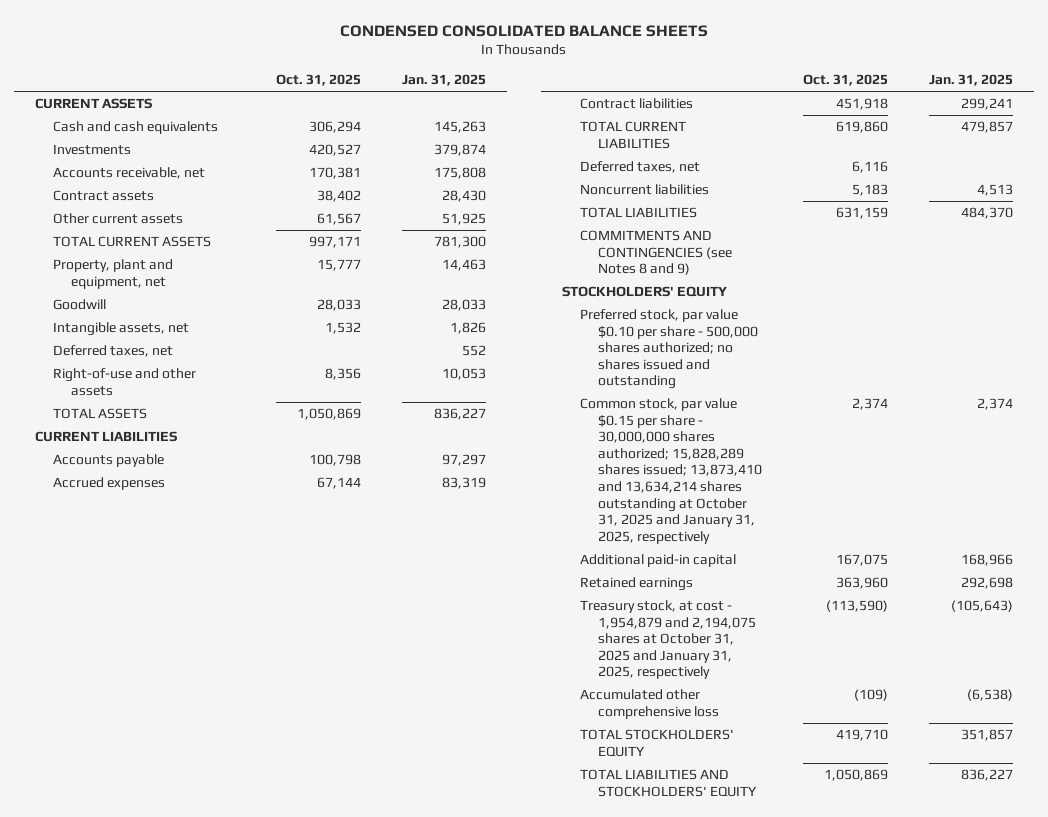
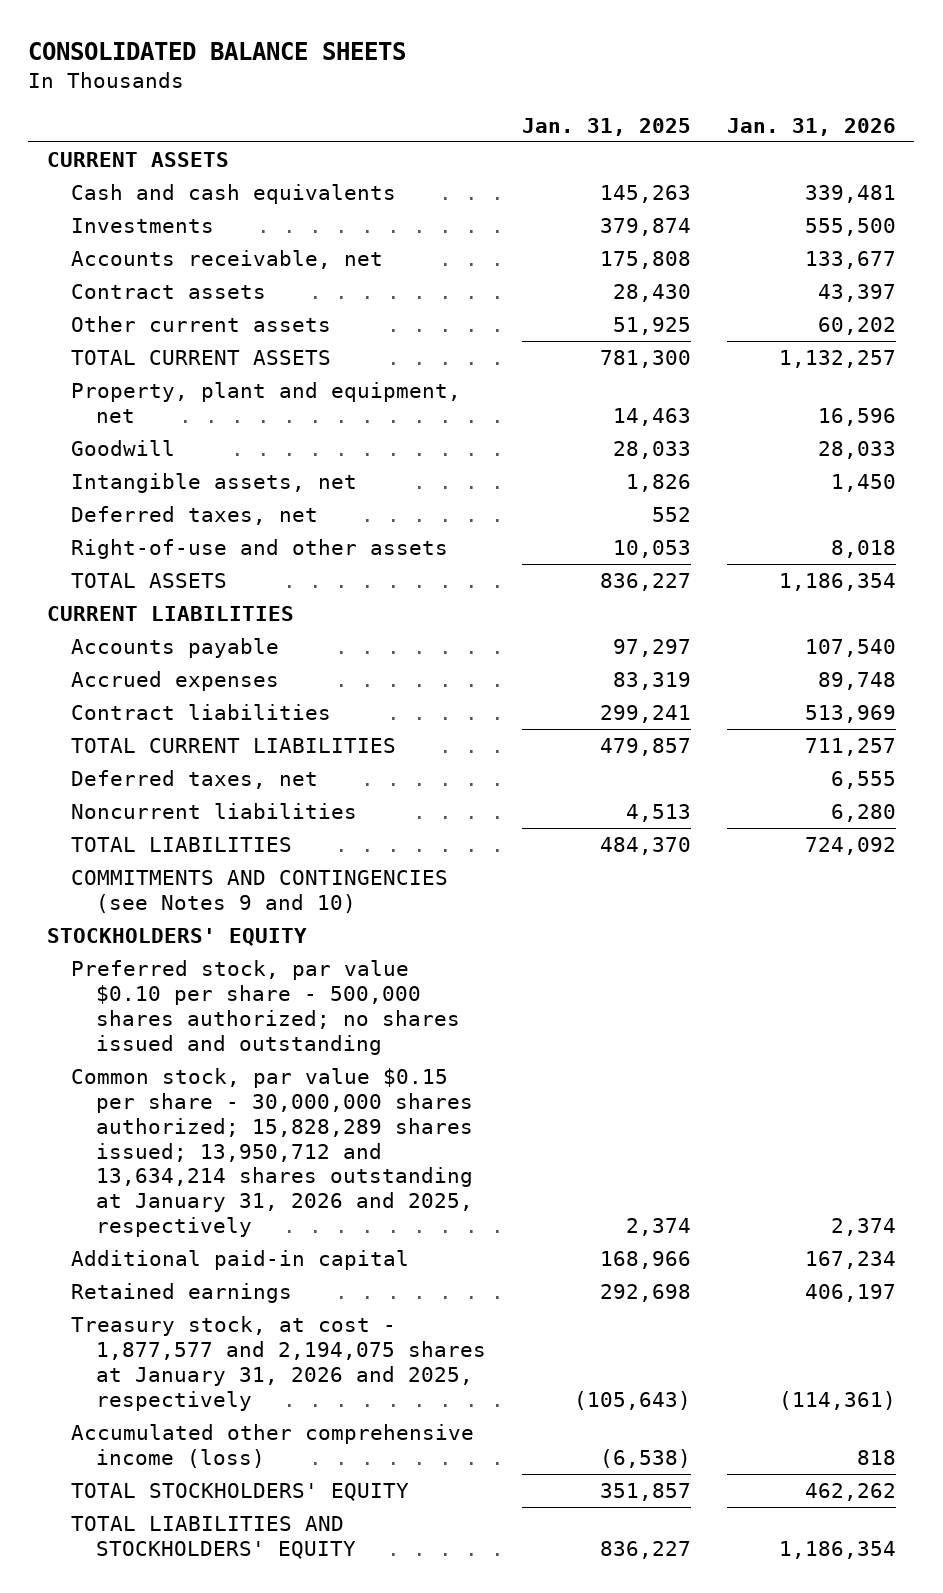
- CONDENSED CONSOLIDATED BALANCE SHEETS
+ CONSOLIDATED BALANCE SHEETS
- | Oct. 31, 2025 | Jan. 31, 2025
+ | Jan. 31, 2025 | Jan. 31, 2026
- COMMITMENTS AND CONTINGENCIES (see Notes 8 and 9)
+ COMMITMENTS AND CONTINGENCIES (see Notes 9 and 10)
- Common stock, par value $0.15 per share - 30,000,000 shares authorized; 15,828,289 shares issued; 13,873,410 and 13,634,214 shares outstanding at October 31, 2025 and January 31, 2025, respectively | 2,374 | 2,374
+ Common stock, par value $0.15 per share - 30,000,000 shares authorized; 15,828,289 shares issued; 13,950,712 and 13,634,214 shares outstanding at January 31, 2026 and 2025, respectively | 2,374 | 2,374
- Treasury stock, at cost - 1,954,879 and 2,194,075 shares at October 31, 2025 and January 31, 2025, respectively | (113,590) | (105,643)
- Accumulated other comprehensive loss | (109) | (6,538)
+ Treasury stock, at cost - 1,877,577 and 2,194,075 shares at January 31, 2026 and 2025, respectively | (105,643) | (114,361)
+ Accumulated other comprehensive income (loss) | (6,538) | 818

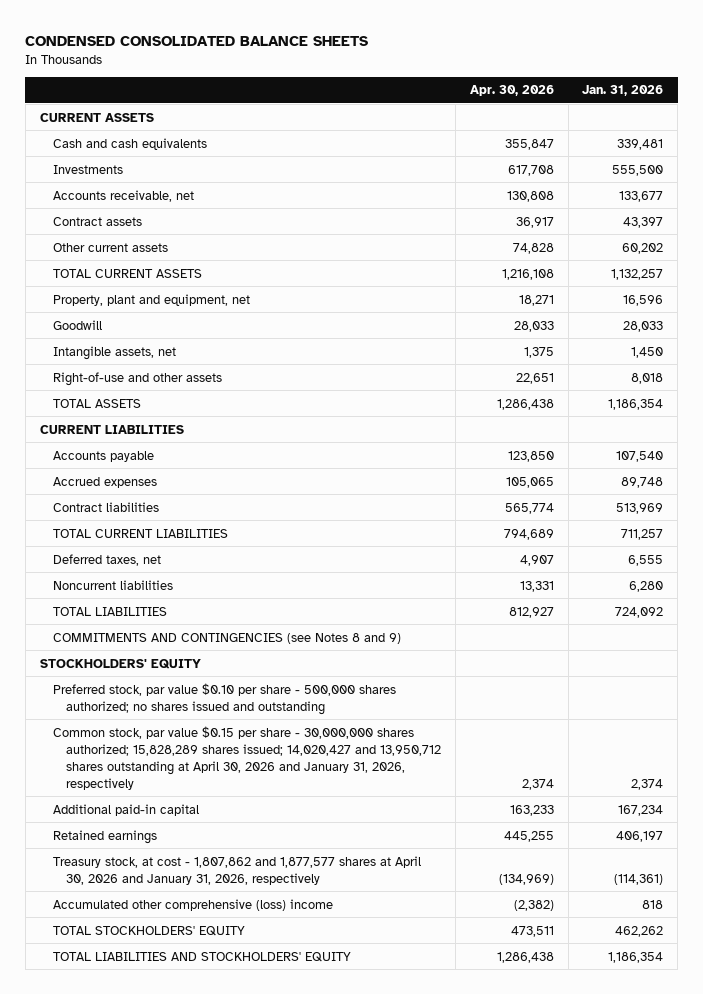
- CONSOLIDATED BALANCE SHEETS
+ CONDENSED CONSOLIDATED BALANCE SHEETS
- | Jan. 31, 2025 | Jan. 31, 2026
+ | Apr. 30, 2026 | Jan. 31, 2026
- Deferred taxes, net | 552 |
- COMMITMENTS AND CONTINGENCIES (see Notes 9 and 10)
+ COMMITMENTS AND CONTINGENCIES (see Notes 8 and 9)
- Common stock, par value $0.15 per share - 30,000,000 shares authorized; 15,828,289 shares issued; 13,950,712 and 13,634,214 shares outstanding at January 31, 2026 and 2025, respectively | 2,374 | 2,374
+ Common stock, par value $0.15 per share - 30,000,000 shares authorized; 15,828,289 shares issued; 14,020,427 and 13,950,712 shares outstanding at April 30, 2026 and January 31, 2026, respectively | 2,374 | 2,374
- Treasury stock, at cost - 1,877,577 and 2,194,075 shares at January 31, 2026 and 2025, respectively | (105,643) | (114,361)
- Accumulated other comprehensive income (loss) | (6,538) | 818
+ Treasury stock, at cost - 1,807,862 and 1,877,577 shares at April 30, 2026 and January 31, 2026, respectively | (134,969) | (114,361)
+ Accumulated other comprehensive (loss) income | (2,382) | 818

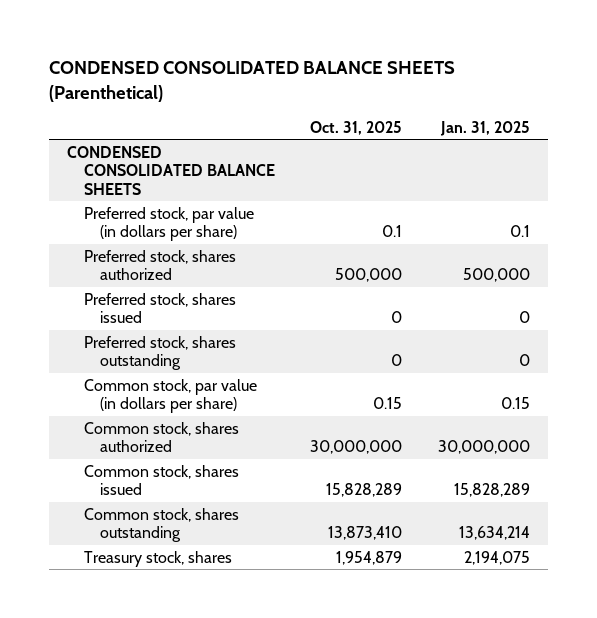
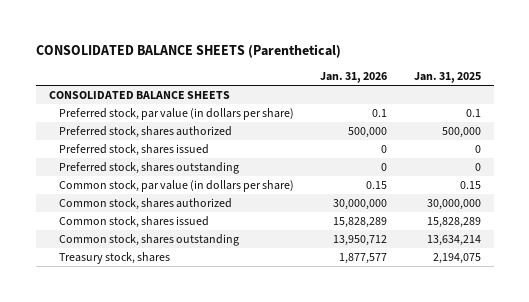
- CONDENSED CONSOLIDATED BALANCE SHEETS (Parenthetical)
+ CONSOLIDATED BALANCE SHEETS (Parenthetical)
- | Oct. 31, 2025 | Jan. 31, 2025
+ | Jan. 31, 2026 | Jan. 31, 2025
- CONDENSED CONSOLIDATED BALANCE SHEETS
+ CONSOLIDATED BALANCE SHEETS

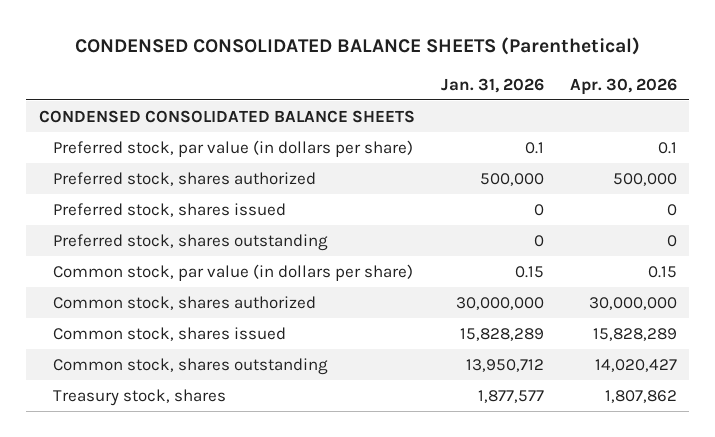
- CONSOLIDATED BALANCE SHEETS (Parenthetical)
+ CONDENSED CONSOLIDATED BALANCE SHEETS (Parenthetical)
- | Jan. 31, 2026 | Jan. 31, 2025
+ | Jan. 31, 2026 | Apr. 30, 2026
- CONSOLIDATED BALANCE SHEETS
+ CONDENSED CONSOLIDATED BALANCE SHEETS

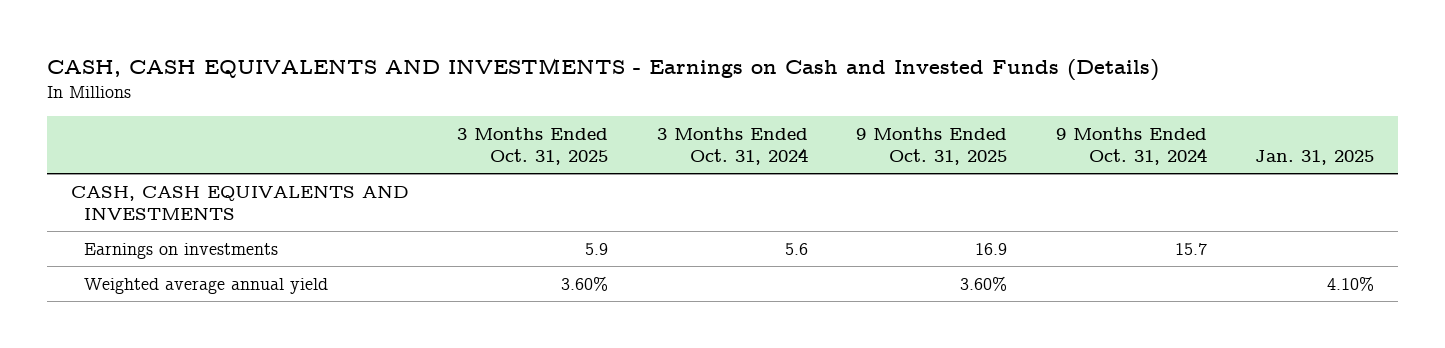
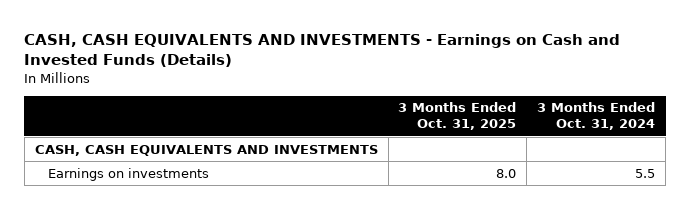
- | 3 Months Ended Oct. 31, 2025 | 3 Months Ended Oct. 31, 2024 | 9 Months Ended Oct. 31, 2025 | 9 Months Ended Oct. 31, 2024 | Jan. 31, 2025
+ | 3 Months Ended Oct. 31, 2025 | 3 Months Ended Oct. 31, 2024
- Earnings on investments | 5.9 | 5.6 | 16.9 | 15.7 |
- Weighted average annual yield | 3.60% | | 3.60% | | 4.10%
+ Earnings on investments | 8.0 | 5.5

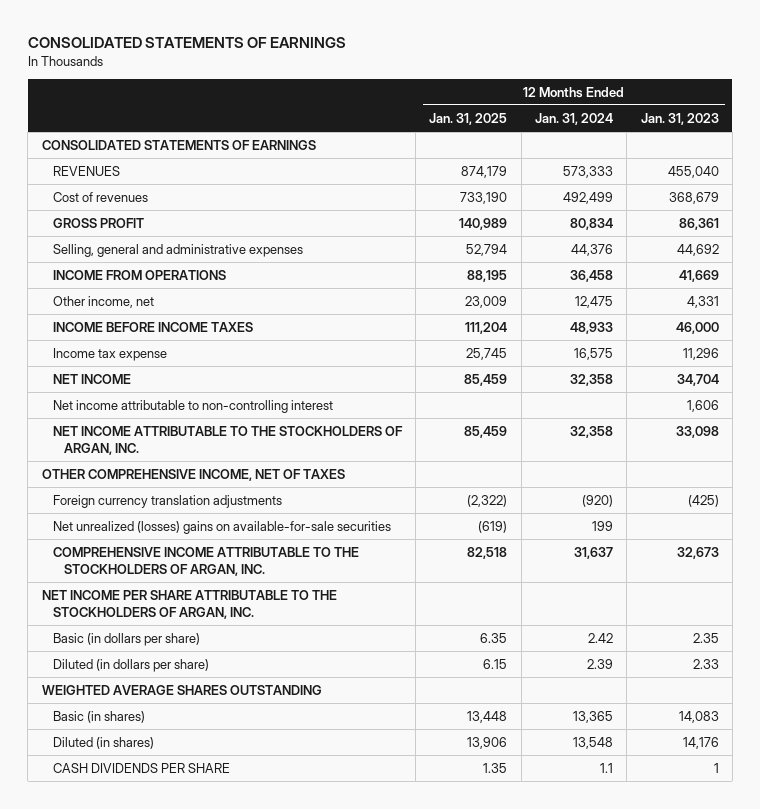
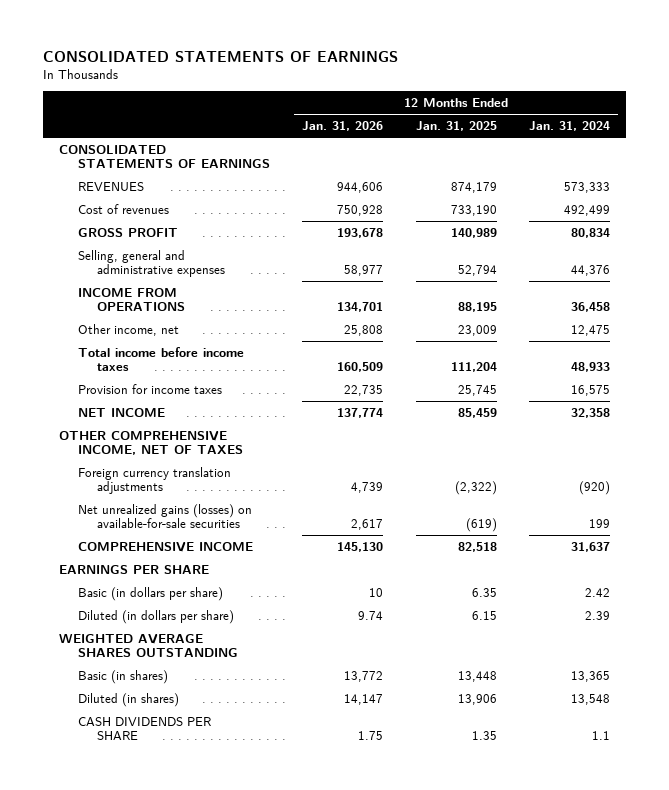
- | 12 Months Ended Jan. 31, 2025 | 12 Months Ended Jan. 31, 2024 | 12 Months Ended Jan. 31, 2023
+ | 12 Months Ended Jan. 31, 2026 | 12 Months Ended Jan. 31, 2025 | 12 Months Ended Jan. 31, 2024
- INCOME BEFORE INCOME TAXES | 111,204 | 48,933 | 46,000
- Income tax expense | 25,745 | 16,575 | 11,296
+ Total income before income taxes | 160,509 | 111,204 | 48,933
+ Provision for income taxes | 22,735 | 25,745 | 16,575
- Net income attributable to non-controlling interest | | | 1,606
- NET INCOME ATTRIBUTABLE TO THE STOCKHOLDERS OF ARGAN, INC. | 85,459 | 32,358 | 33,098
- Net unrealized (losses) gains on available-for-sale securities | (619) | 199 |
- COMPREHENSIVE INCOME ATTRIBUTABLE TO THE STOCKHOLDERS OF ARGAN, INC. | 82,518 | 31,637 | 32,673
- NET INCOME PER SHARE ATTRIBUTABLE TO THE STOCKHOLDERS OF ARGAN, INC.
+ Net unrealized gains (losses) on available-for-sale securities | 2,617 | (619) | 199
+ COMPREHENSIVE INCOME | 145,130 | 82,518 | 31,637
+ EARNINGS PER SHARE

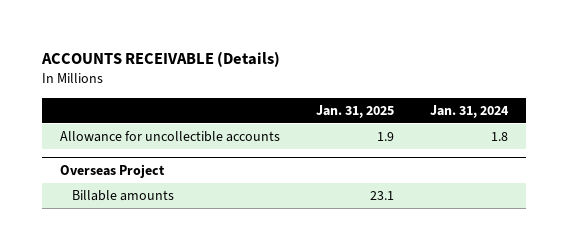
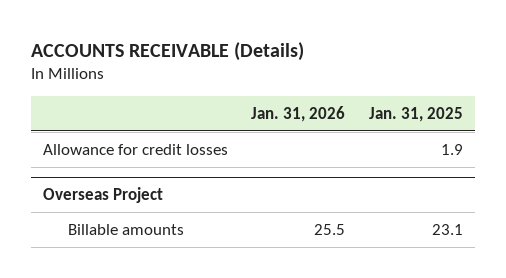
- | Jan. 31, 2025 | Jan. 31, 2024
+ | Jan. 31, 2026 | Jan. 31, 2025
- Allowance for uncollectible accounts | 1.9 | 1.8
+ Allowance for credit losses | | 1.9

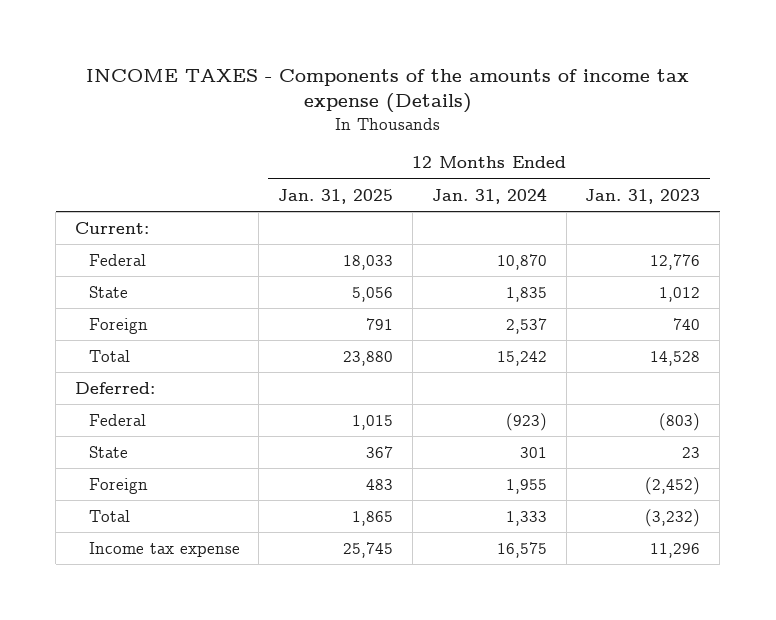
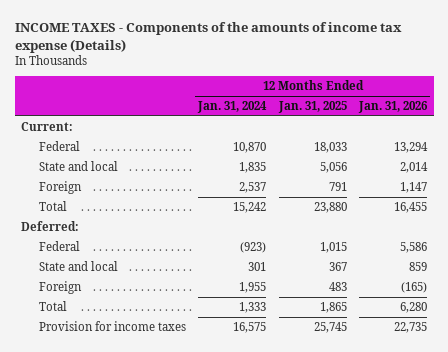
- | 12 Months Ended Jan. 31, 2025 | 12 Months Ended Jan. 31, 2024 | 12 Months Ended Jan. 31, 2023
+ | 12 Months Ended Jan. 31, 2024 | 12 Months Ended Jan. 31, 2025 | 12 Months Ended Jan. 31, 2026
- State | 5,056 | 1,835 | 1,012
+ State and local | 1,835 | 5,056 | 2,014
- State | 367 | 301 | 23
+ State and local | 301 | 367 | 859
- Income tax expense | 25,745 | 16,575 | 11,296
+ Provision for income taxes | 16,575 | 25,745 | 22,735

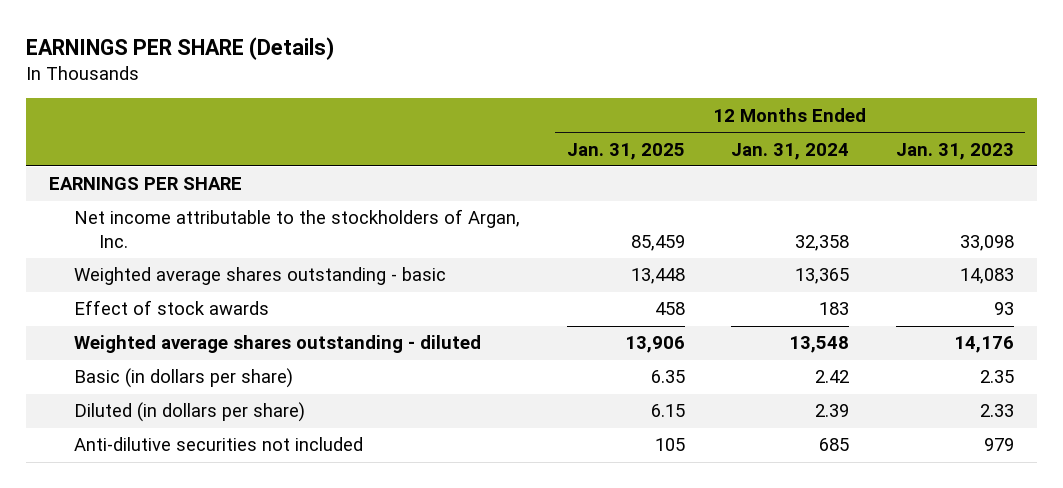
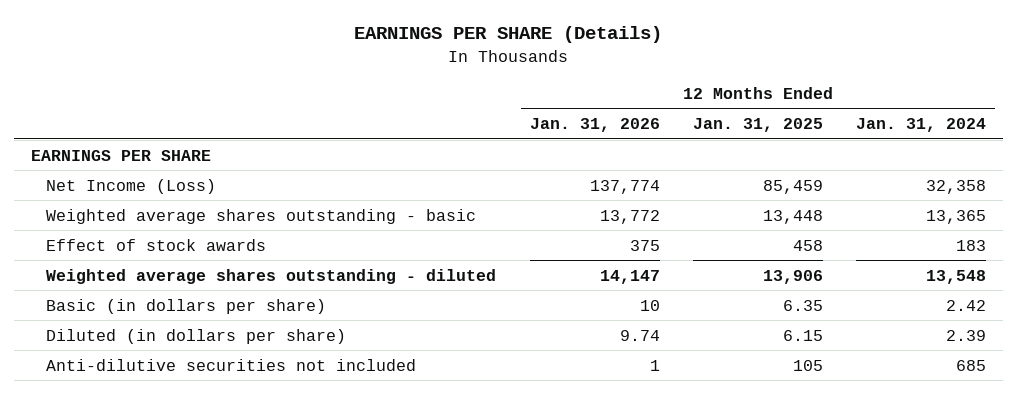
- | 12 Months Ended Jan. 31, 2025 | 12 Months Ended Jan. 31, 2024 | 12 Months Ended Jan. 31, 2023
+ | 12 Months Ended Jan. 31, 2026 | 12 Months Ended Jan. 31, 2025 | 12 Months Ended Jan. 31, 2024
- Net income attributable to the stockholders of Argan, Inc. | 85,459 | 32,358 | 33,098
+ Net Income (Loss) | 137,774 | 85,459 | 32,358

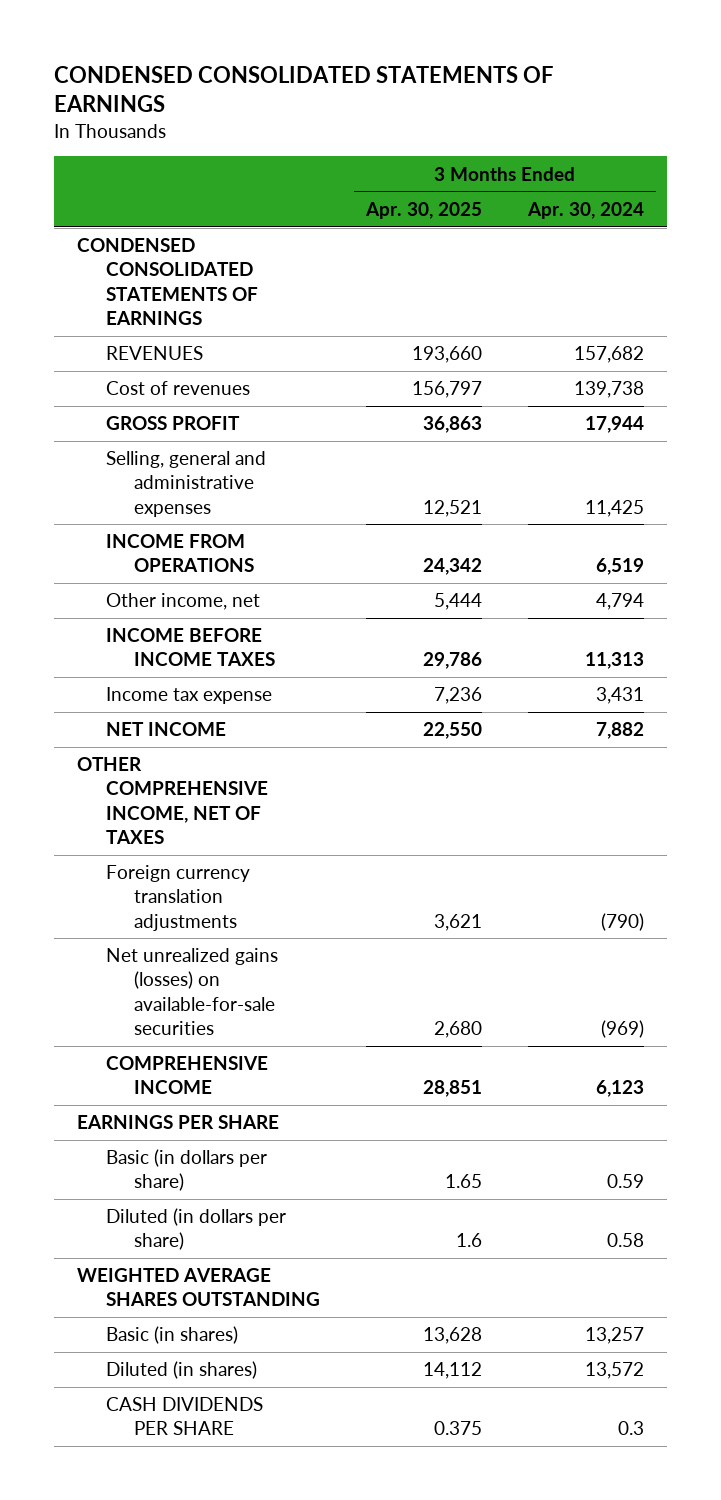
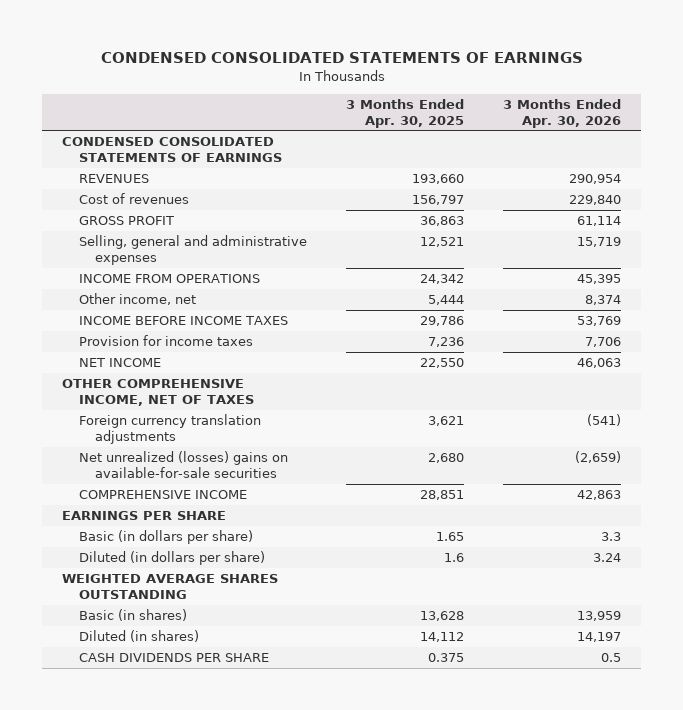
- | 3 Months Ended Apr. 30, 2025 | 3 Months Ended Apr. 30, 2024
+ | 3 Months Ended Apr. 30, 2025 | 3 Months Ended Apr. 30, 2026
- Income tax expense | 7,236 | 3,431
+ Provision for income taxes | 7,236 | 7,706
- Net unrealized gains (losses) on available-for-sale securities | 2,680 | (969)
+ Net unrealized (losses) gains on available-for-sale securities | 2,680 | (2,659)

